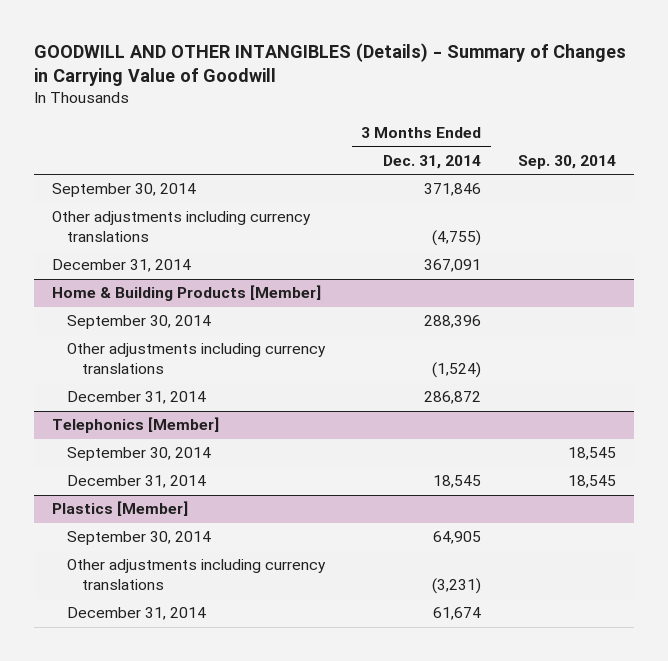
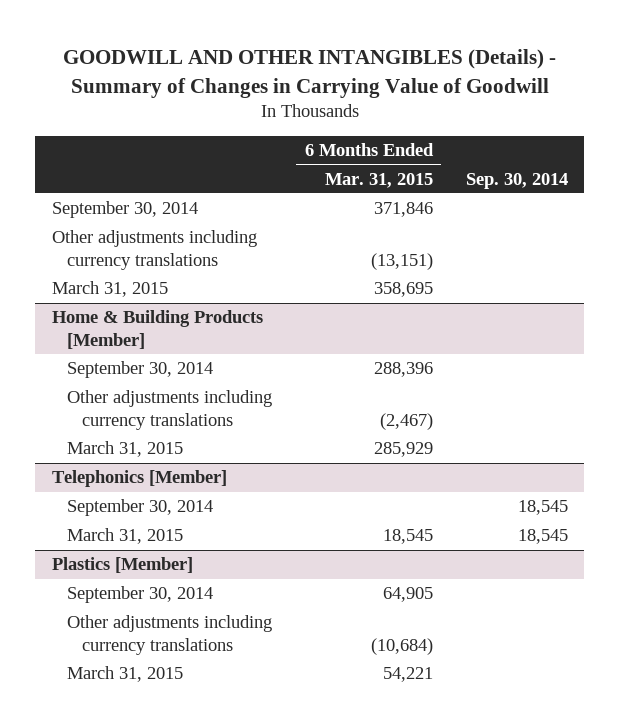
- | 3 Months Ended Dec. 31, 2014 | Sep. 30, 2014
+ | 6 Months Ended Mar. 31, 2015 | Sep. 30, 2014
- December 31, 2014 | 367,091 |
+ March 31, 2015 | 358,695 |
@ Home & Building Products [Member]
- December 31, 2014 | 286,872 |
+ March 31, 2015 | 285,929 |
@ Telephonics [Member]
- December 31, 2014 | 18,545 | 18,545
+ March 31, 2015 | 18,545 | 18,545
@ Plastics [Member]
- December 31, 2014 | 61,674 |
+ March 31, 2015 | 54,221 |

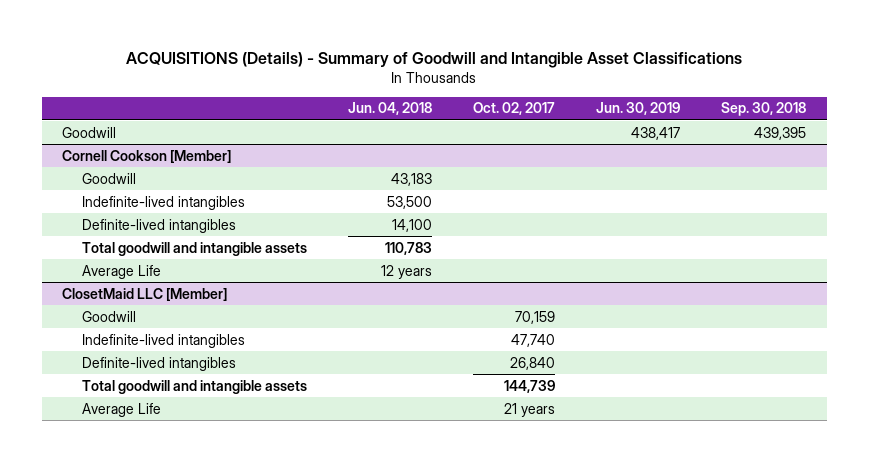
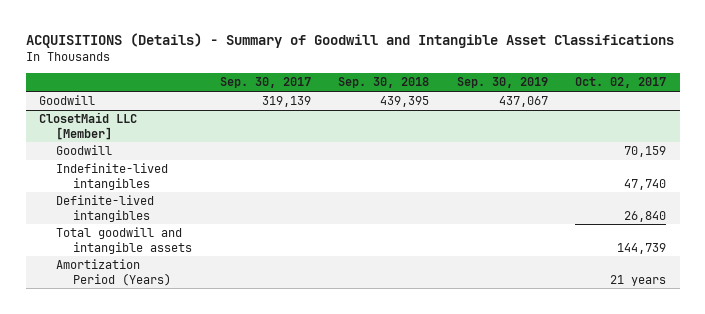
- | Jun. 04, 2018 | Oct. 02, 2017 | Jun. 30, 2019 | Sep. 30, 2018
+ | Sep. 30, 2017 | Sep. 30, 2018 | Sep. 30, 2019 | Oct. 02, 2017
- Cornell Cookson [Member]
- Goodwill | 43,183 | | |
- Indefinite-lived intangibles | 53,500 | | |
- Definite-lived intangibles | 14,100 | | |
- Total goodwill and intangible assets | 110,783 | | |
- Average Life | 12 years | | |
@ ClosetMaid LLC [Member]
- Average Life | | 21 years | |
+ Amortization Period (Years) | | | | 21 years

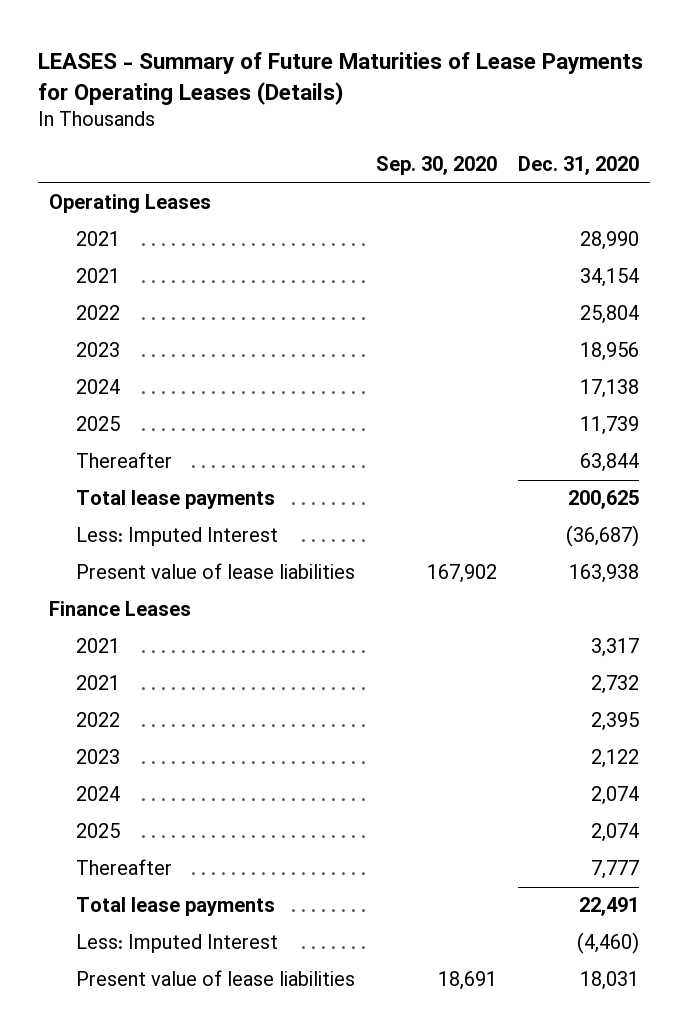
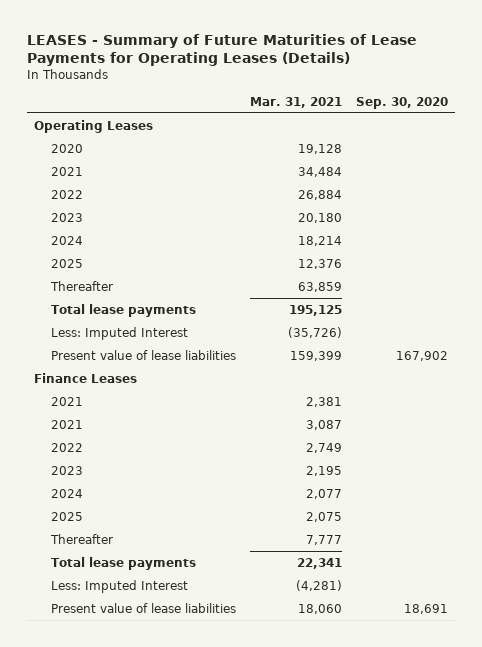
- | Sep. 30, 2020 | Dec. 31, 2020
+ | Mar. 31, 2021 | Sep. 30, 2020
- 2021 | | 28,990
+ 2020 | 19,128 |

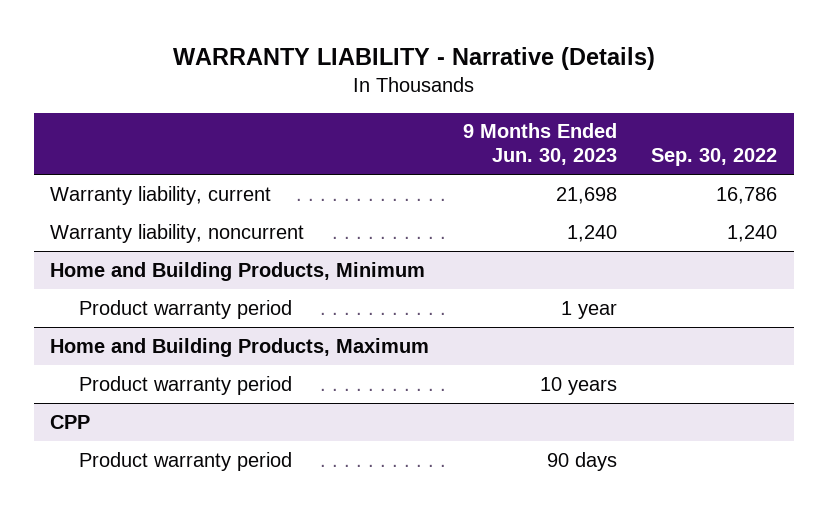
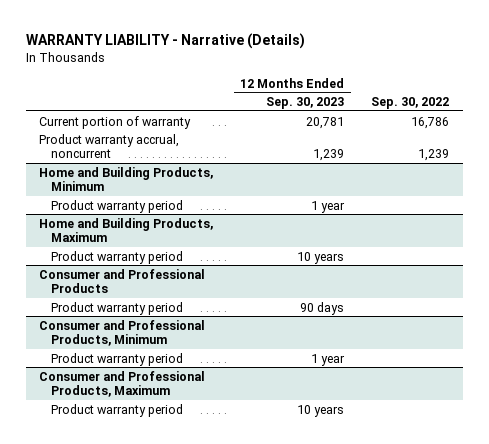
- | 9 Months Ended Jun. 30, 2023 | Sep. 30, 2022
+ | 12 Months Ended Sep. 30, 2023 | Sep. 30, 2022
- Warranty liability, current | 21,698 | 16,786
- Warranty liability, noncurrent | 1,240 | 1,240
+ Current portion of warranty | 20,781 | 16,786
+ Product warranty accrual, noncurrent | 1,239 | 1,239
- CPP
+ Consumer and Professional Products
+ Consumer and Professional Products, Minimum
+ Product warranty period | 1 year |
+ Consumer and Professional Products, Maximum
+ Product warranty period | 10 years |

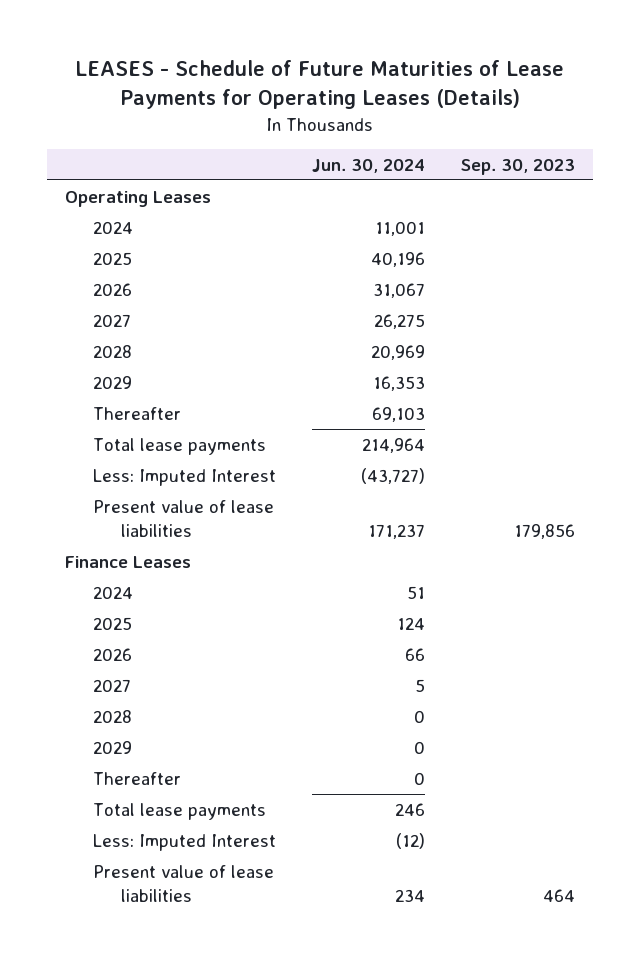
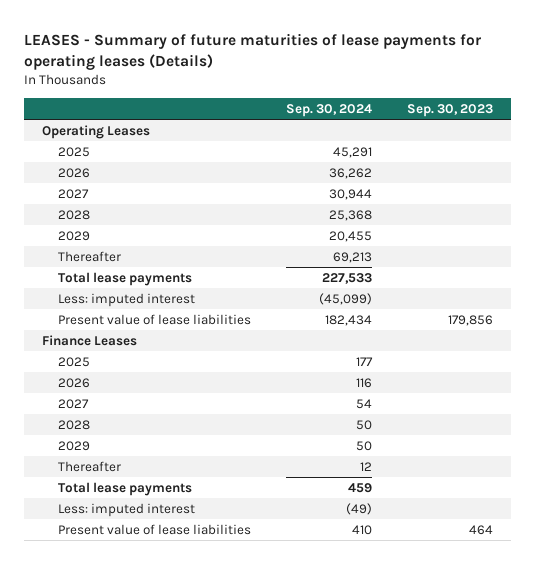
- LEASES - Schedule of Future Maturities of Lease Payments for Operating Leases (Details)
+ LEASES - Summary of future maturities of lease payments for operating leases (Details)
- | Jun. 30, 2024 | Sep. 30, 2023
+ | Sep. 30, 2024 | Sep. 30, 2023
- 2024 | 11,001 |
- Less: Imputed Interest | (43,727) |
+ Less: imputed interest | (45,099) |
- 2024 | 51 |
- Less: Imputed Interest | (12) |
+ Less: imputed interest | (49) |

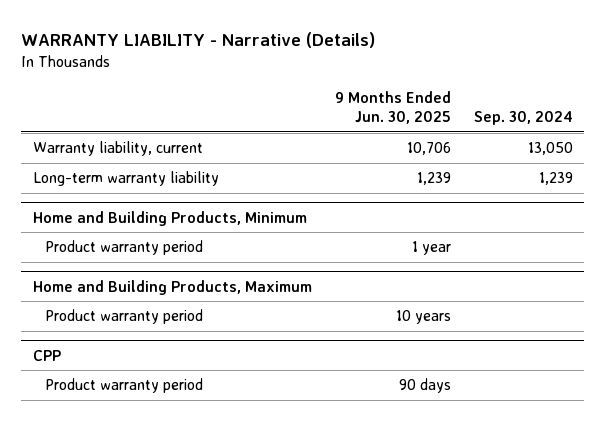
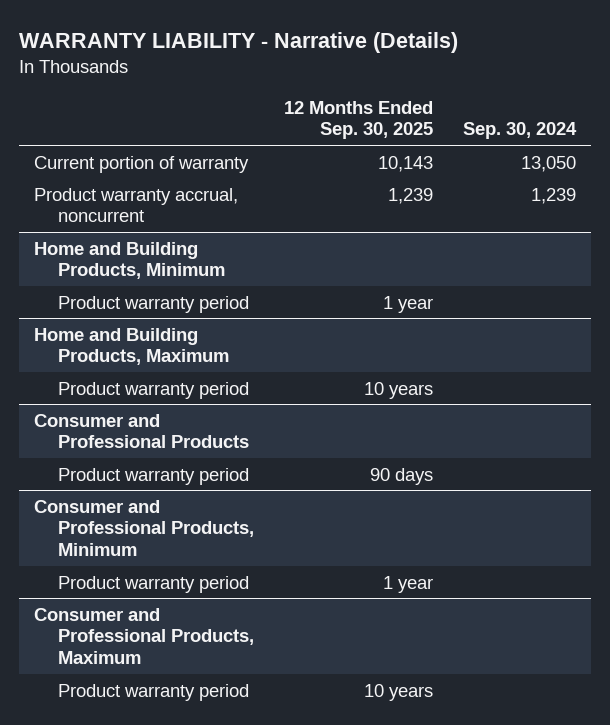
- | 9 Months Ended Jun. 30, 2025 | Sep. 30, 2024
+ | 12 Months Ended Sep. 30, 2025 | Sep. 30, 2024
- Warranty liability, current | 10,706 | 13,050
- Long-term warranty liability | 1,239 | 1,239
+ Current portion of warranty | 10,143 | 13,050
+ Product warranty accrual, noncurrent | 1,239 | 1,239
- CPP
+ Consumer and Professional Products
+ Consumer and Professional Products, Minimum
+ Product warranty period | 1 year |
+ Consumer and Professional Products, Maximum
+ Product warranty period | 10 years |

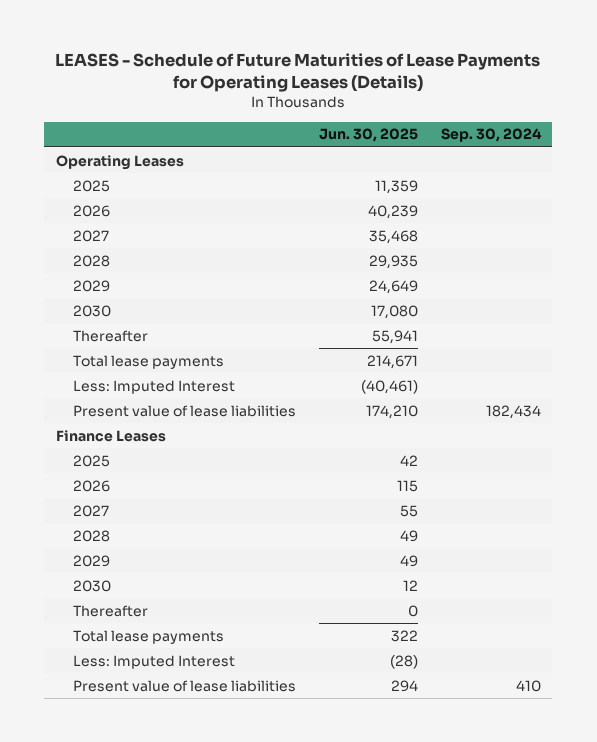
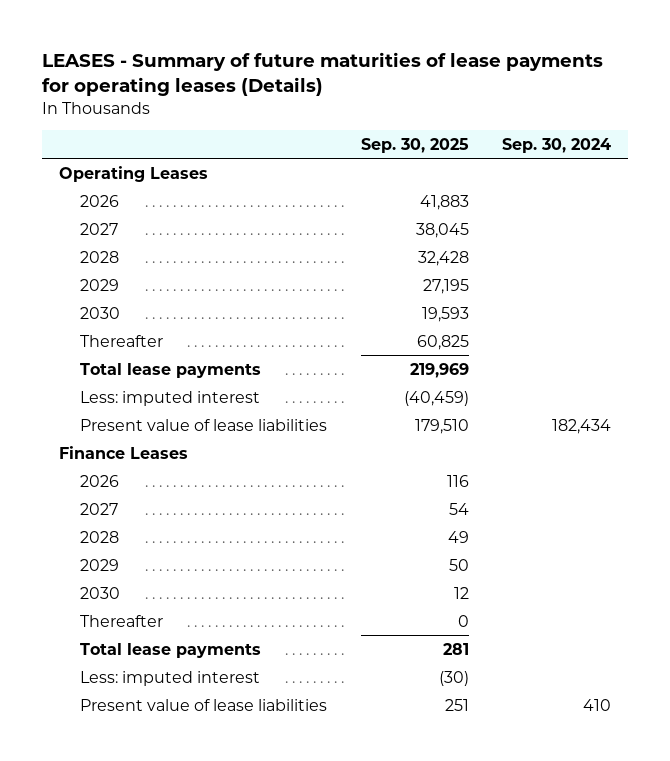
- LEASES - Schedule of Future Maturities of Lease Payments for Operating Leases (Details)
+ LEASES - Summary of future maturities of lease payments for operating leases (Details)
- | Jun. 30, 2025 | Sep. 30, 2024
+ | Sep. 30, 2025 | Sep. 30, 2024
- 2025 | 11,359 |
- Less: Imputed Interest | (40,461) |
+ Less: imputed interest | (40,459) |
- 2025 | 42 |
- Less: Imputed Interest | (28) |
+ Less: imputed interest | (30) |

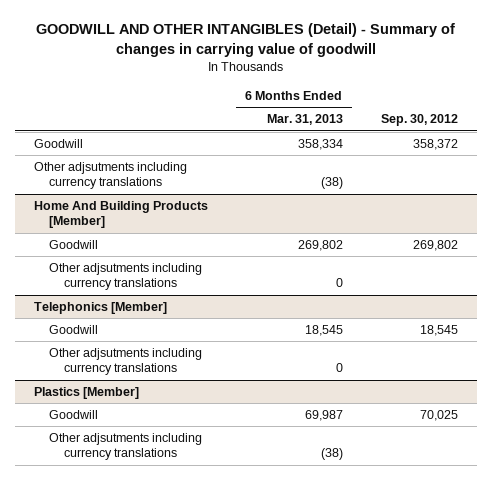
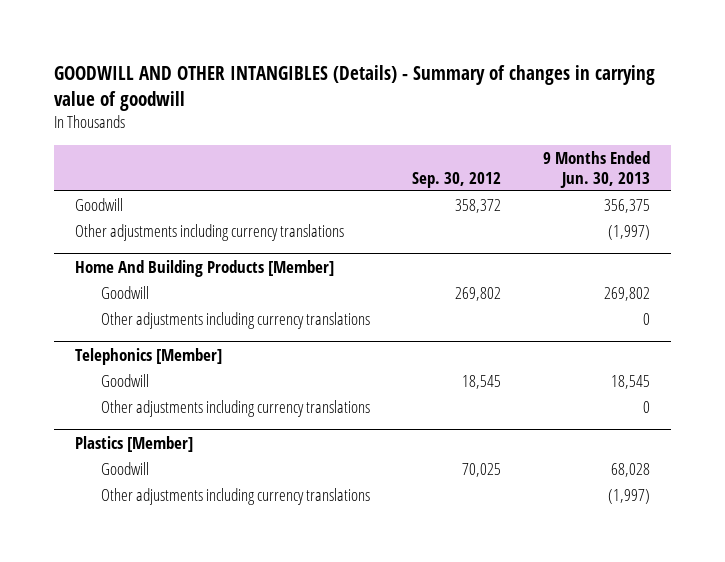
- GOODWILL AND OTHER INTANGIBLES (Detail) - Summary of changes in carrying value of goodwill
+ GOODWILL AND OTHER INTANGIBLES (Details) - Summary of changes in carrying value of goodwill
- | 6 Months Ended Mar. 31, 2013 | Sep. 30, 2012
+ | Sep. 30, 2012 | 9 Months Ended Jun. 30, 2013
- Other adjsutments including currency translations | (38) |
+ Other adjustments including currency translations | | (1,997)
@ Home And Building Products [Member]
- Other adjsutments including currency translations | 0 |
+ Other adjustments including currency translations | | 0
@ Telephonics [Member]
- Other adjsutments including currency translations | 0 |
+ Other adjustments including currency translations | | 0
@ Plastics [Member]
- Other adjsutments including currency translations | (38) |
+ Other adjustments including currency translations | | (1,997)

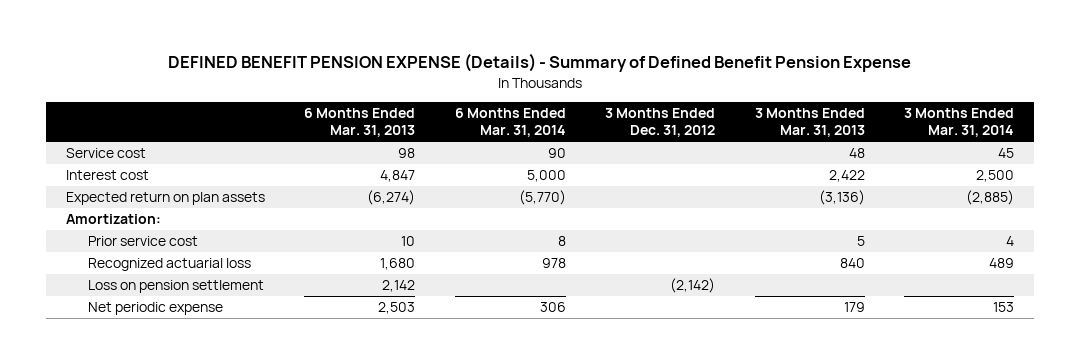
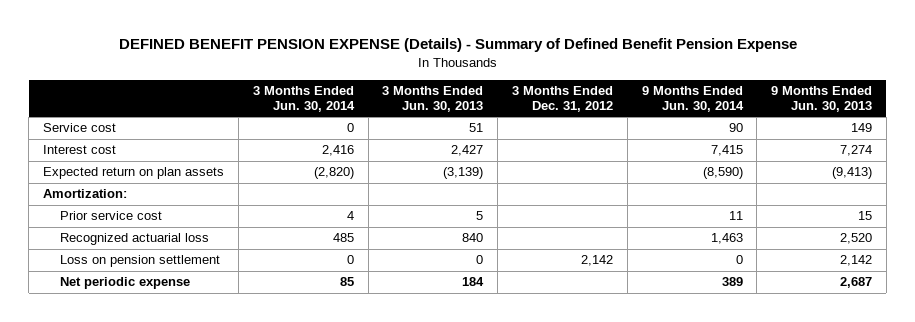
- | 6 Months Ended Mar. 31, 2013 | 6 Months Ended Mar. 31, 2014 | 3 Months Ended Dec. 31, 2012 | 3 Months Ended Mar. 31, 2013 | 3 Months Ended Mar. 31, 2014
+ | 3 Months Ended Jun. 30, 2014 | 3 Months Ended Jun. 30, 2013 | 3 Months Ended Dec. 31, 2012 | 9 Months Ended Jun. 30, 2014 | 9 Months Ended Jun. 30, 2013
- Loss on pension settlement | 2,142 | | (2,142) | |
+ Loss on pension settlement | 0 | 0 | 2,142 | 0 | 2,142

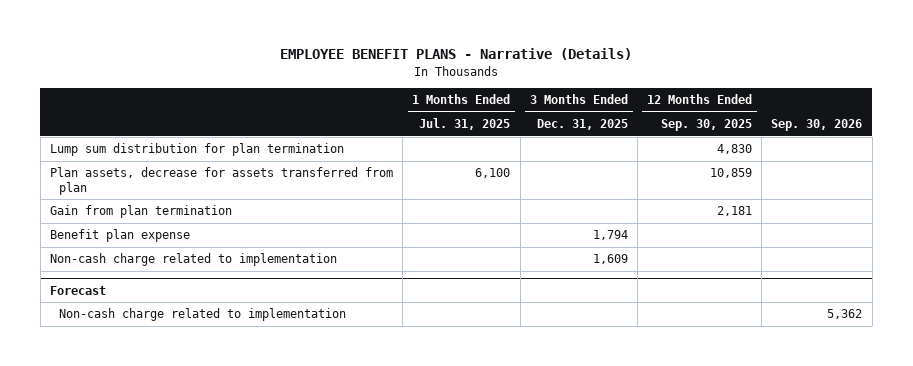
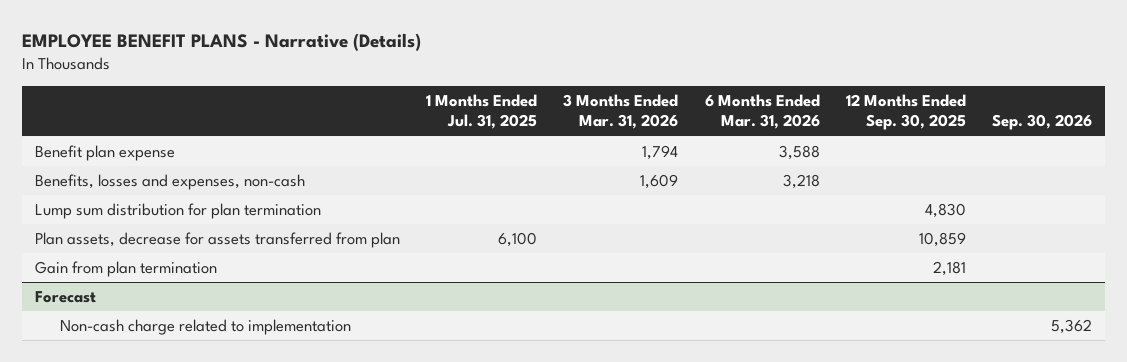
- | 1 Months Ended Jul. 31, 2025 | 3 Months Ended Dec. 31, 2025 | 12 Months Ended Sep. 30, 2025 | Sep. 30, 2026
+ | 1 Months Ended Jul. 31, 2025 | 3 Months Ended Mar. 31, 2026 | 6 Months Ended Mar. 31, 2026 | 12 Months Ended Sep. 30, 2025 | Sep. 30, 2026
moved up: Benefit plan expense | | 1,794 | 3,588 | |
+ Benefits, losses and expenses, non-cash | | 1,609 | 3,218 | |
- Non-cash charge related to implementation | | 1,609 | |

